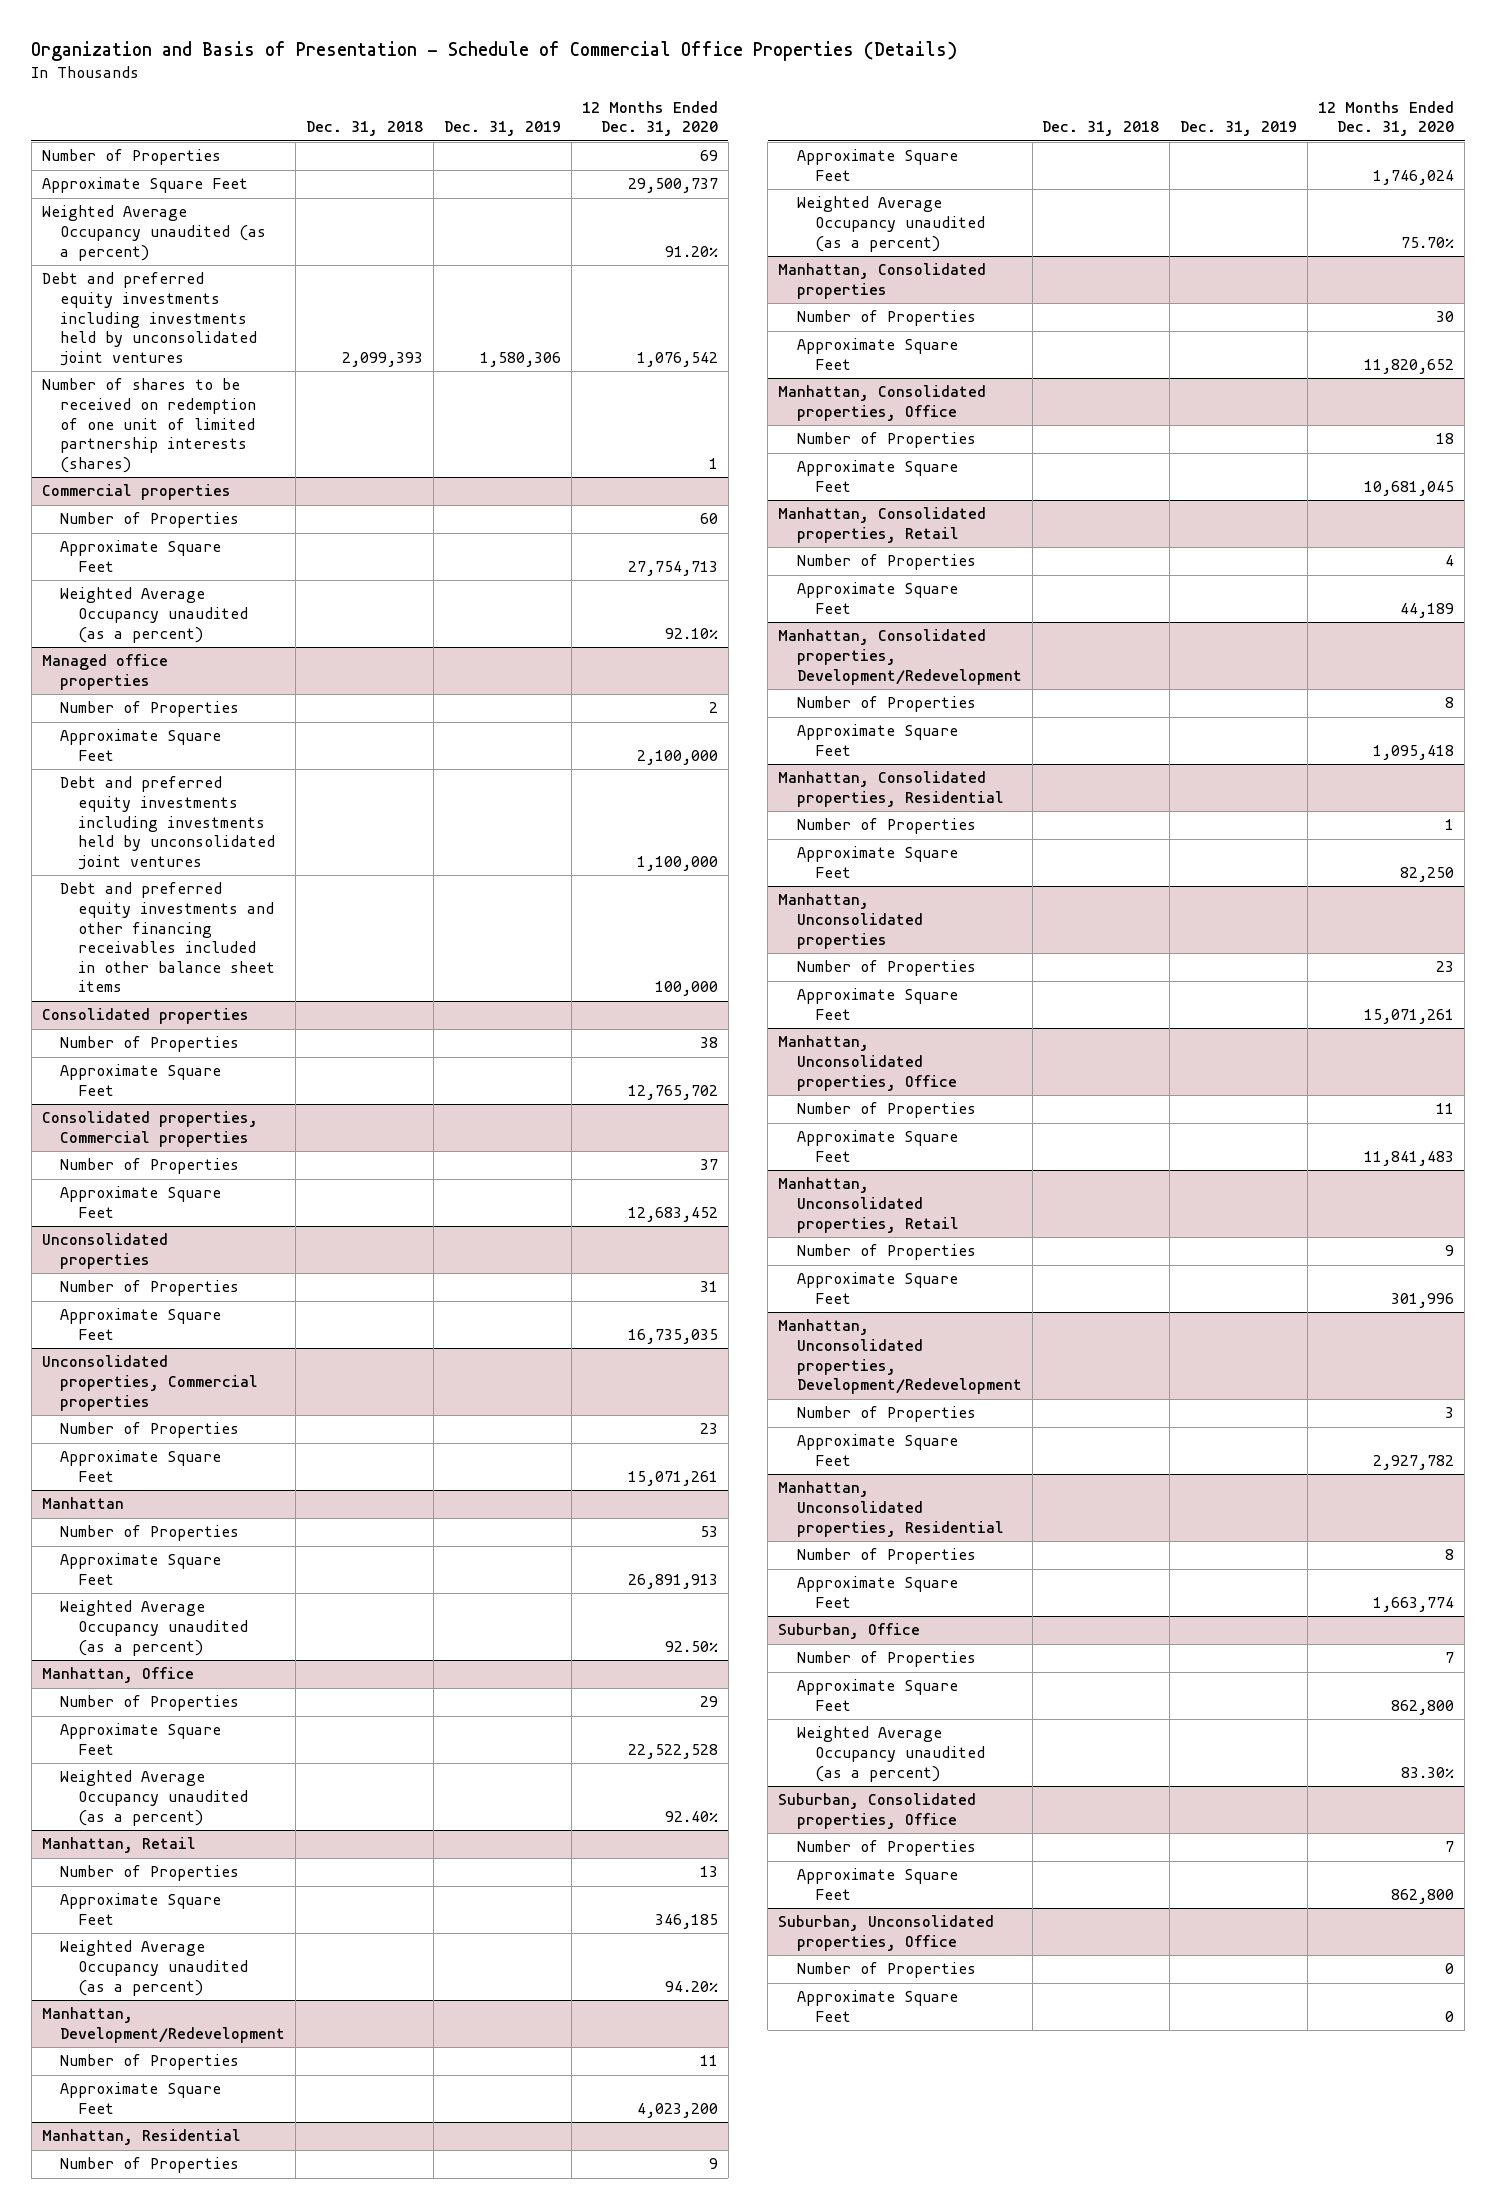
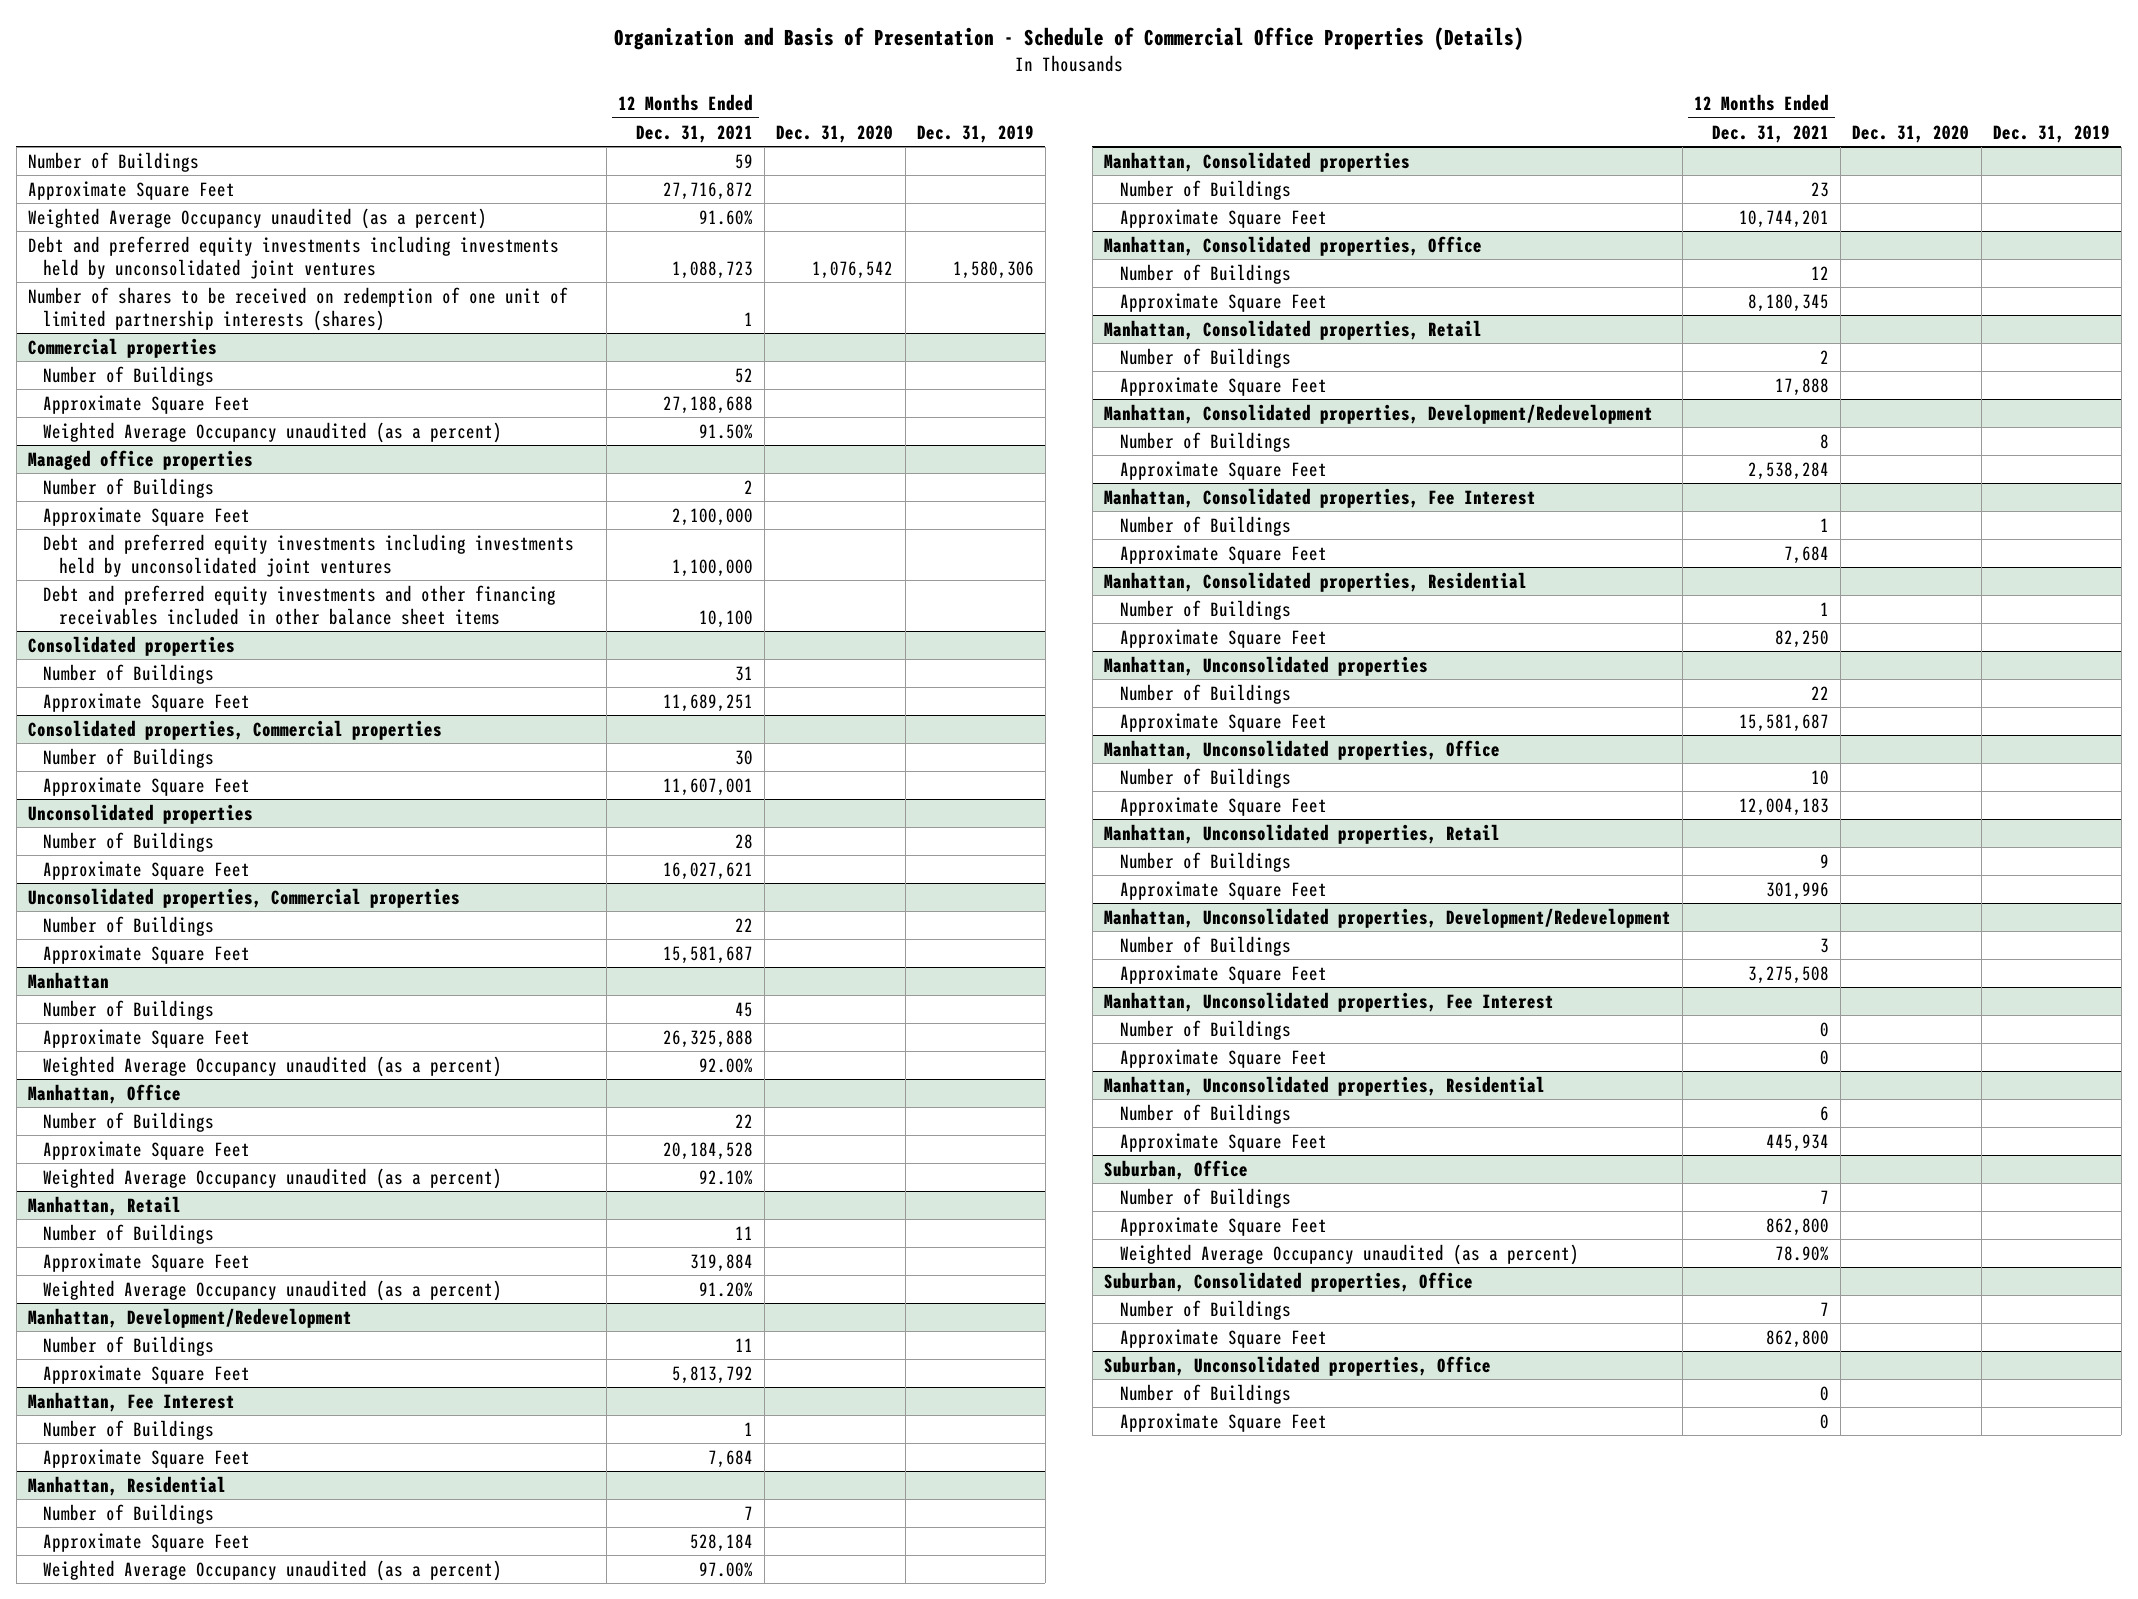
- | Dec. 31, 2018 | Dec. 31, 2019 | 12 Months Ended Dec. 31, 2020
+ | 12 Months Ended Dec. 31, 2021 | Dec. 31, 2020 | Dec. 31, 2019
- Number of Properties | | | 69
+ Number of Buildings | 59 | |
@ Commercial properties
- Number of Properties | | | 60
+ Number of Buildings | 52 | |
@ Managed office properties
- Number of Properties | | | 2
+ Number of Buildings | 2 | |
@ Consolidated properties
- Number of Properties | | | 38
+ Number of Buildings | 31 | |
@ Consolidated properties, Commercial properties
- Number of Properties | | | 37
+ Number of Buildings | 30 | |
@ Unconsolidated properties
- Number of Properties | | | 31
+ Number of Buildings | 28 | |
@ Unconsolidated properties, Commercial properties
- Number of Properties | | | 23
+ Number of Buildings | 22 | |
@ Manhattan
- Number of Properties | | | 53
+ Number of Buildings | 45 | |
@ Manhattan, Office
- Number of Properties | | | 29
+ Number of Buildings | 22 | |
@ Manhattan, Retail
- Number of Properties | | | 13
+ Number of Buildings | 11 | |
@ Manhattan, Development/Redevelopment
- Number of Properties | | | 11
+ Number of Buildings | 11 | |
+ Manhattan, Fee Interest
+ Number of Buildings | 1 | |
+ Approximate Square Feet | 7,684 | |
@ Manhattan, Residential
- Number of Properties | | | 9
+ Number of Buildings | 7 | |
@ Manhattan, Consolidated properties
- Number of Properties | | | 30
+ Number of Buildings | 23 | |
@ Manhattan, Consolidated properties, Office
- Number of Properties | | | 18
+ Number of Buildings | 12 | |
@ Manhattan, Consolidated properties, Retail
- Number of Properties | | | 4
+ Number of Buildings | 2 | |
@ Manhattan, Consolidated properties, Development/Redevelopment
- Number of Properties | | | 8
+ Number of Buildings | 8 | |
+ Manhattan, Consolidated properties, Fee Interest
+ Number of Buildings | 1 | |
+ Approximate Square Feet | 7,684 | |
@ Manhattan, Consolidated properties, Residential
- Number of Properties | | | 1
+ Number of Buildings | 1 | |
@ Manhattan, Unconsolidated properties
- Number of Properties | | | 23
+ Number of Buildings | 22 | |
@ Manhattan, Unconsolidated properties, Office
- Number of Properties | | | 11
+ Number of Buildings | 10 | |
@ Manhattan, Unconsolidated properties, Retail
- Number of Properties | | | 9
+ Number of Buildings | 9 | |
@ Manhattan, Unconsolidated properties, Development/Redevelopment
- Number of Properties | | | 3
+ Number of Buildings | 3 | |
+ Manhattan, Unconsolidated properties, Fee Interest
+ Number of Buildings | 0 | |
+ Approximate Square Feet | 0 | |
@ Manhattan, Unconsolidated properties, Residential
- Number of Properties | | | 8
+ Number of Buildings | 6 | |
@ Suburban, Office
- Number of Properties | | | 7
+ Number of Buildings | 7 | |
@ Suburban, Consolidated properties, Office
- Number of Properties | | | 7
+ Number of Buildings | 7 | |
@ Suburban, Unconsolidated properties, Office
- Number of Properties | | | 0
+ Number of Buildings | 0 | |

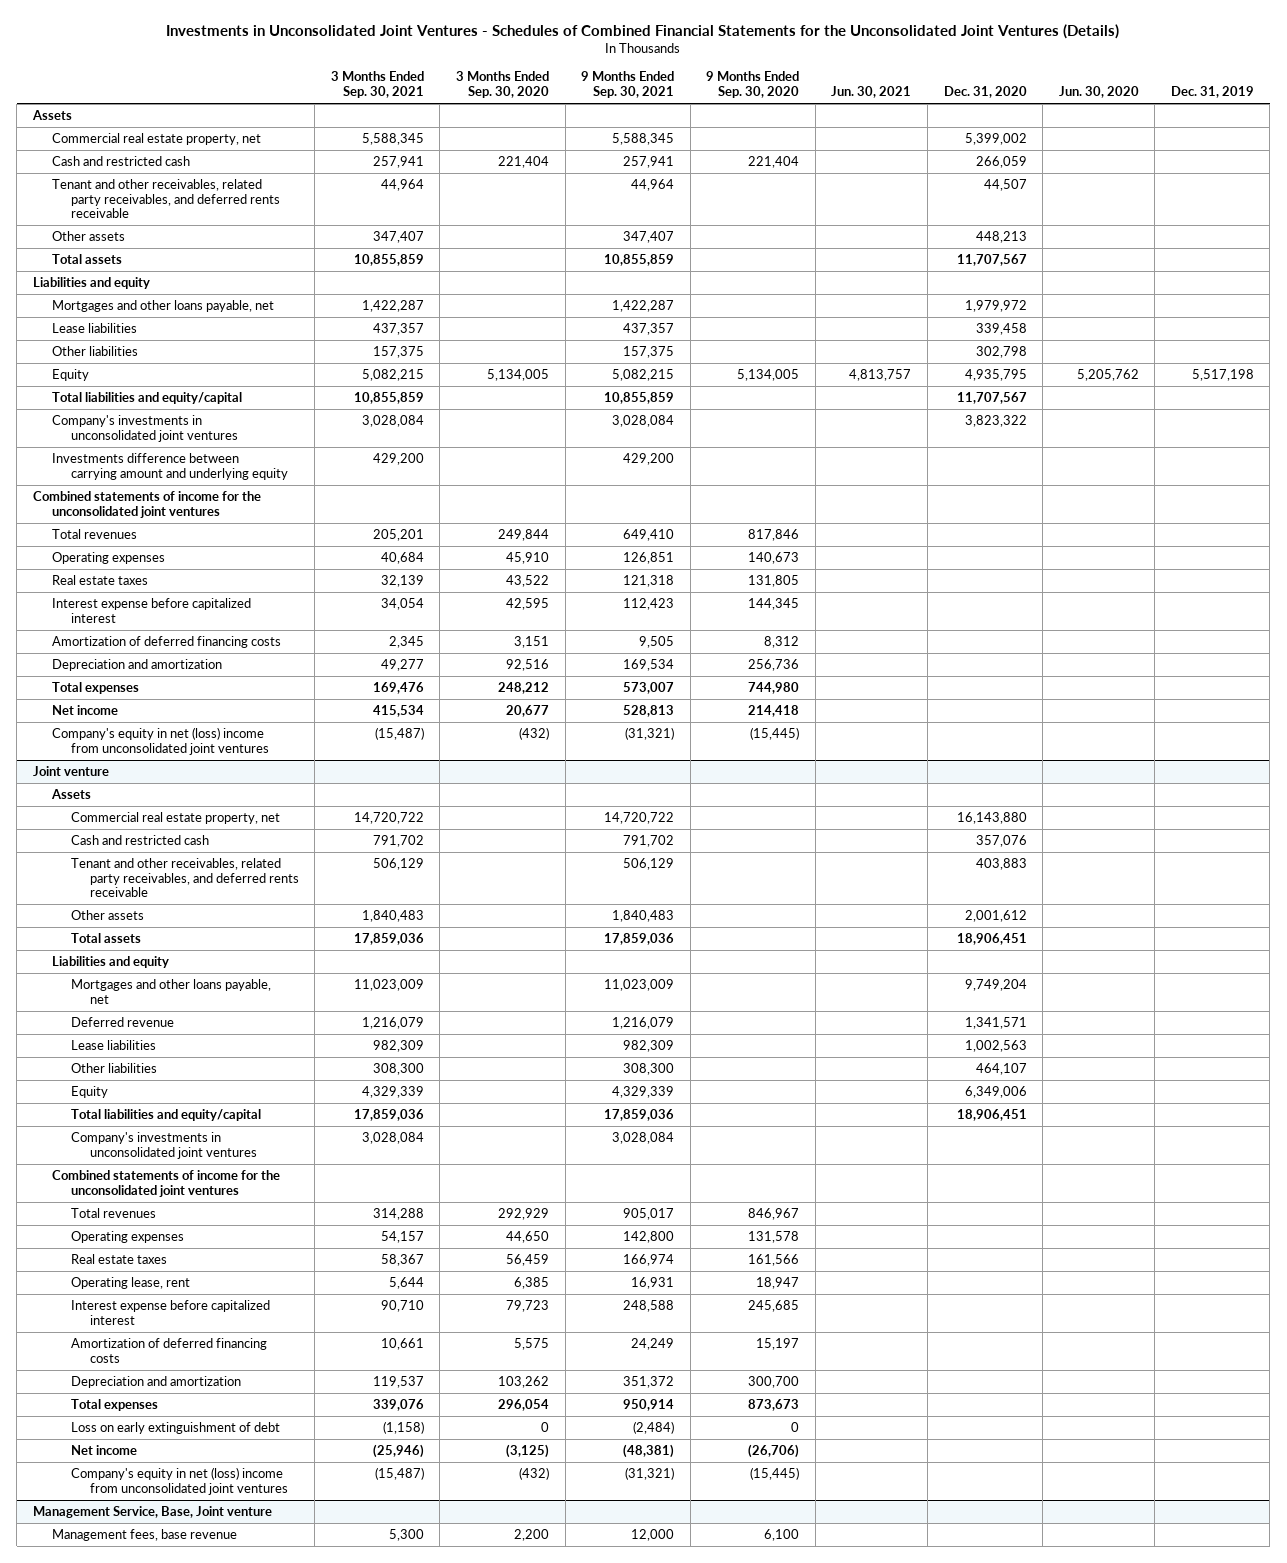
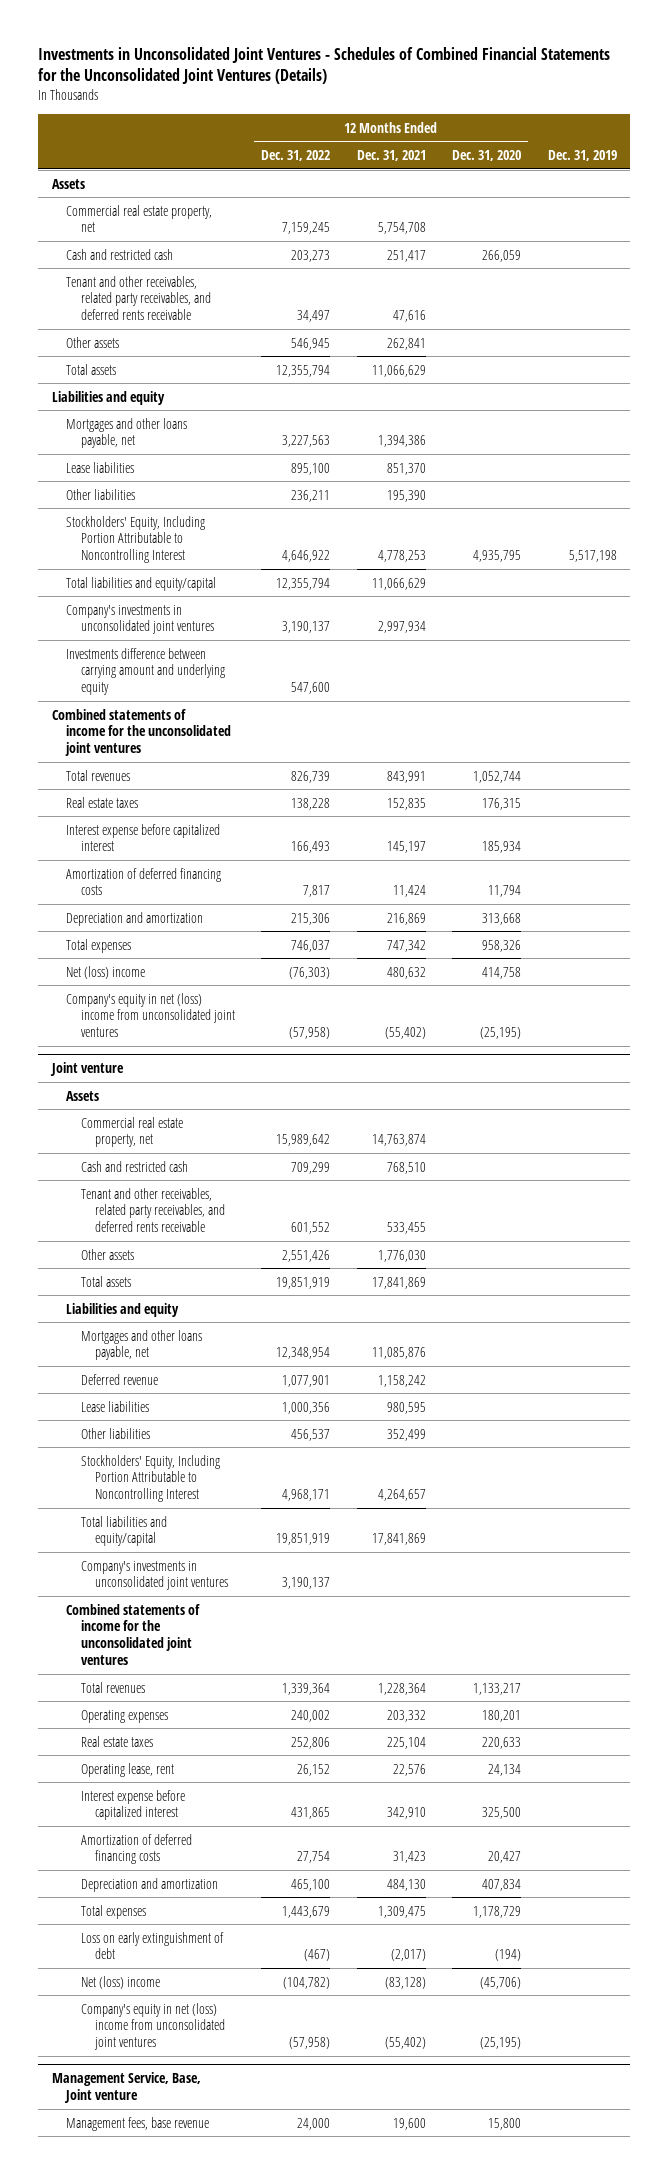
- | 3 Months Ended Sep. 30, 2021 | 3 Months Ended Sep. 30, 2020 | 9 Months Ended Sep. 30, 2021 | 9 Months Ended Sep. 30, 2020 | Jun. 30, 2021 | Dec. 31, 2020 | Jun. 30, 2020 | Dec. 31, 2019
+ | 12 Months Ended Dec. 31, 2022 | 12 Months Ended Dec. 31, 2021 | 12 Months Ended Dec. 31, 2020 | Dec. 31, 2019
- Equity | 5,082,215 | 5,134,005 | 5,082,215 | 5,134,005 | 4,813,757 | 4,935,795 | 5,205,762 | 5,517,198
+ Stockholders' Equity, Including Portion Attributable to Noncontrolling Interest | 4,646,922 | 4,778,253 | 4,935,795 | 5,517,198
- Operating expenses | 40,684 | 45,910 | 126,851 | 140,673 | | | |
- Net income | 415,534 | 20,677 | 528,813 | 214,418 | | | |
+ Net (loss) income | (76,303) | 480,632 | 414,758 |
@ Joint venture
- Equity | 4,329,339 | | 4,329,339 | | | 6,349,006 | |
+ Stockholders' Equity, Including Portion Attributable to Noncontrolling Interest | 4,968,171 | 4,264,657 | |
- Net income | (25,946) | (3,125) | (48,381) | (26,706) | | | |
+ Net (loss) income | (104,782) | (83,128) | (45,706) |

